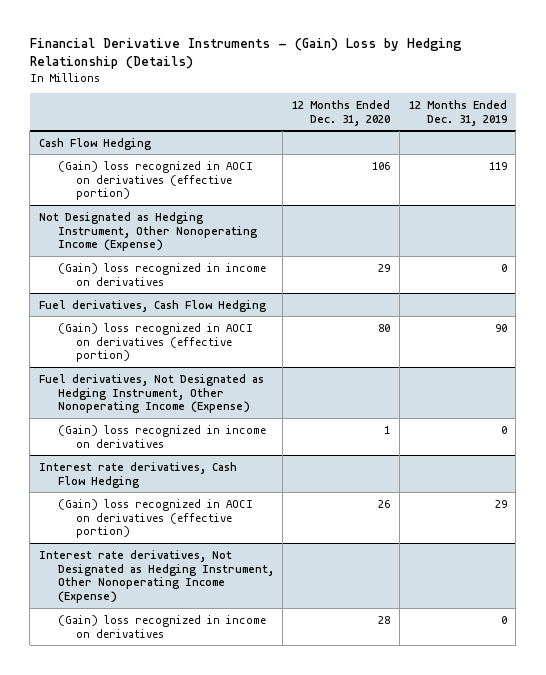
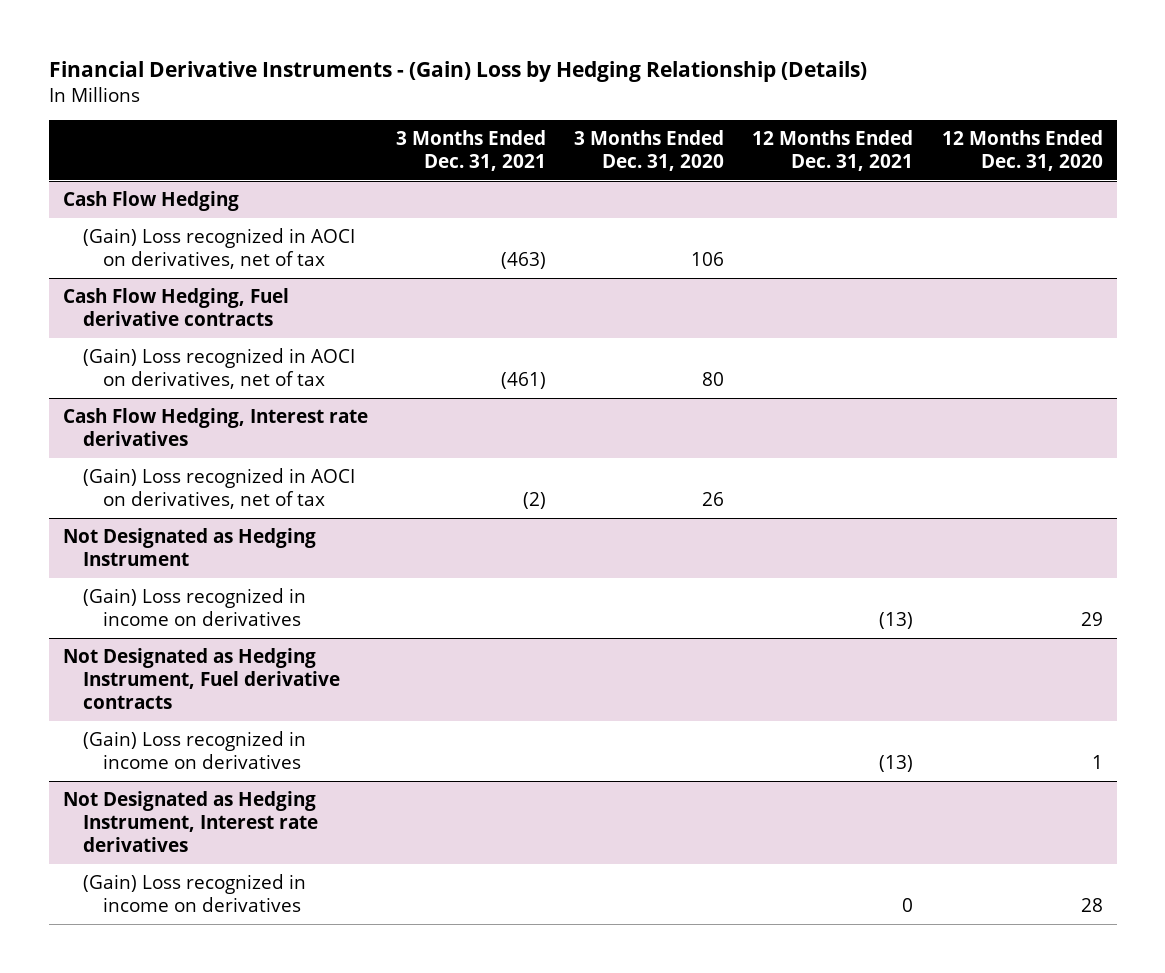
- | 12 Months Ended Dec. 31, 2020 | 12 Months Ended Dec. 31, 2019
+ | 3 Months Ended Dec. 31, 2021 | 3 Months Ended Dec. 31, 2020 | 12 Months Ended Dec. 31, 2021 | 12 Months Ended Dec. 31, 2020
@ Cash Flow Hedging
- (Gain) loss recognized in AOCI on derivatives (effective portion) | 106 | 119
- Not Designated as Hedging Instrument, Other Nonoperating Income (Expense)
- (Gain) loss recognized in income on derivatives | 29 | 0
- Fuel derivatives, Cash Flow Hedging
- (Gain) loss recognized in AOCI on derivatives (effective portion) | 80 | 90
- Fuel derivatives, Not Designated as Hedging Instrument, Other Nonoperating Income (Expense)
- (Gain) loss recognized in income on derivatives | 1 | 0
- Interest rate derivatives, Cash Flow Hedging
- (Gain) loss recognized in AOCI on derivatives (effective portion) | 26 | 29
- Interest rate derivatives, Not Designated as Hedging Instrument, Other Nonoperating Income (Expense)
- (Gain) loss recognized in income on derivatives | 28 | 0
@ Cash Flow Hedging
+ (Gain) Loss recognized in AOCI on derivatives, net of tax | (463) | 106 | |
+ Cash Flow Hedging, Fuel derivative contracts
+ (Gain) Loss recognized in AOCI on derivatives, net of tax | (461) | 80 | |
+ Cash Flow Hedging, Interest rate derivatives
+ (Gain) Loss recognized in AOCI on derivatives, net of tax | (2) | 26 | |
+ Not Designated as Hedging Instrument
+ (Gain) Loss recognized in income on derivatives | | | (13) | 29
+ Not Designated as Hedging Instrument, Fuel derivative contracts
+ (Gain) Loss recognized in income on derivatives | | | (13) | 1
+ Not Designated as Hedging Instrument, Interest rate derivatives
+ (Gain) Loss recognized in income on derivatives | | | 0 | 28

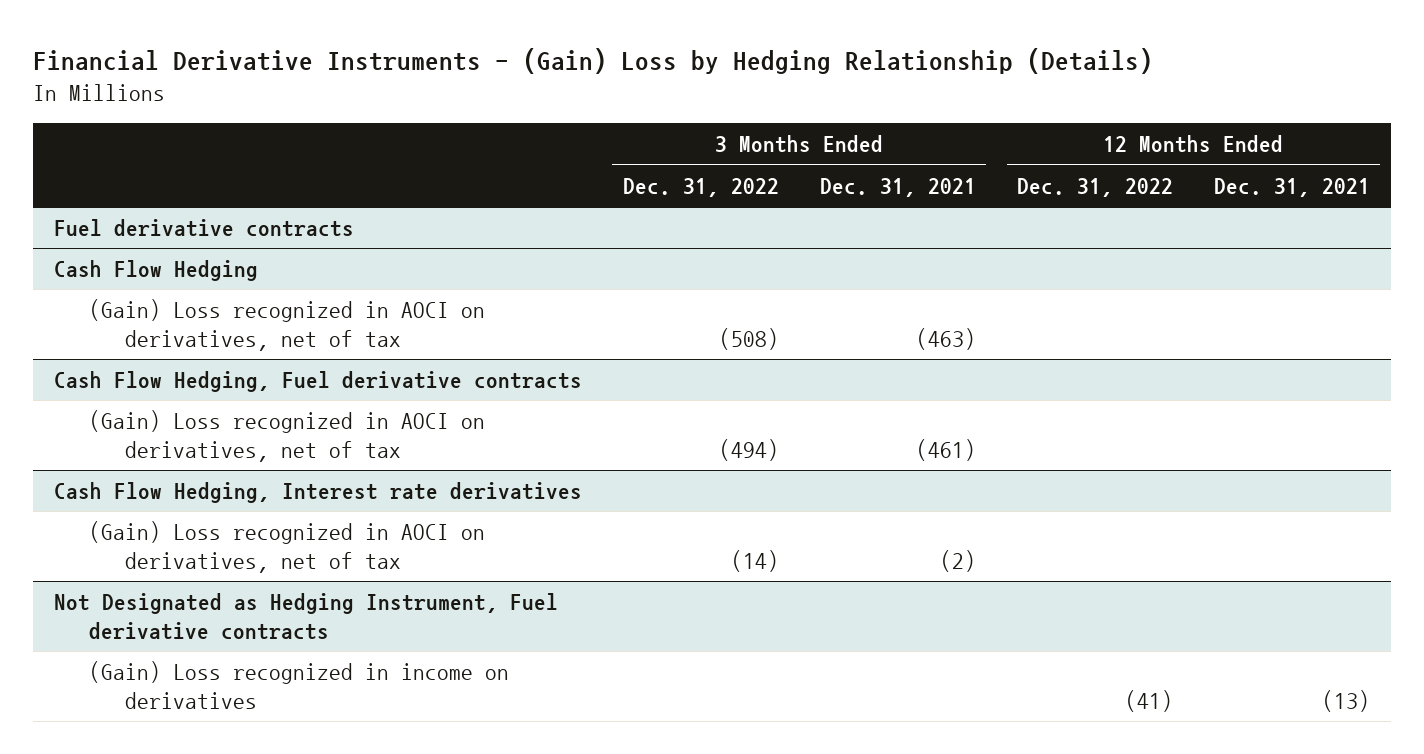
- | 3 Months Ended Dec. 31, 2021 | 3 Months Ended Dec. 31, 2020 | 12 Months Ended Dec. 31, 2021 | 12 Months Ended Dec. 31, 2020
+ | 3 Months Ended Dec. 31, 2022 | 3 Months Ended Dec. 31, 2021 | 12 Months Ended Dec. 31, 2022 | 12 Months Ended Dec. 31, 2021
+ Fuel derivative contracts
- Not Designated as Hedging Instrument
- (Gain) Loss recognized in income on derivatives | | | (13) | 29
- Not Designated as Hedging Instrument, Interest rate derivatives
- (Gain) Loss recognized in income on derivatives | | | 0 | 28

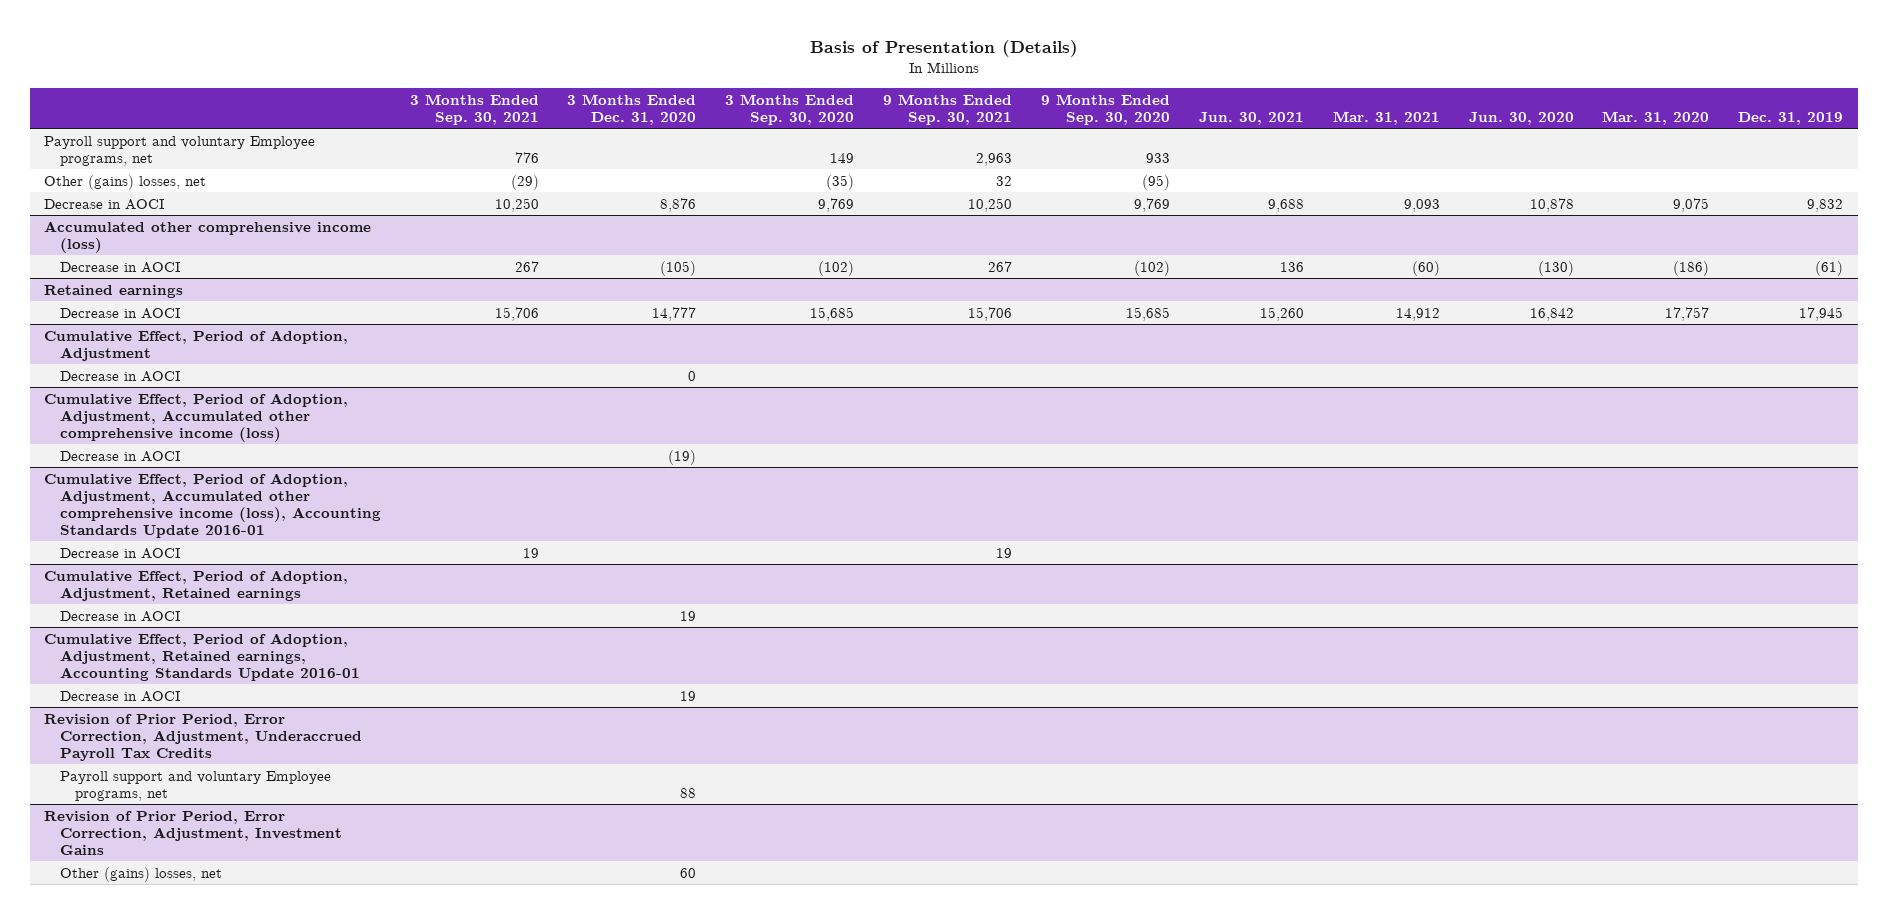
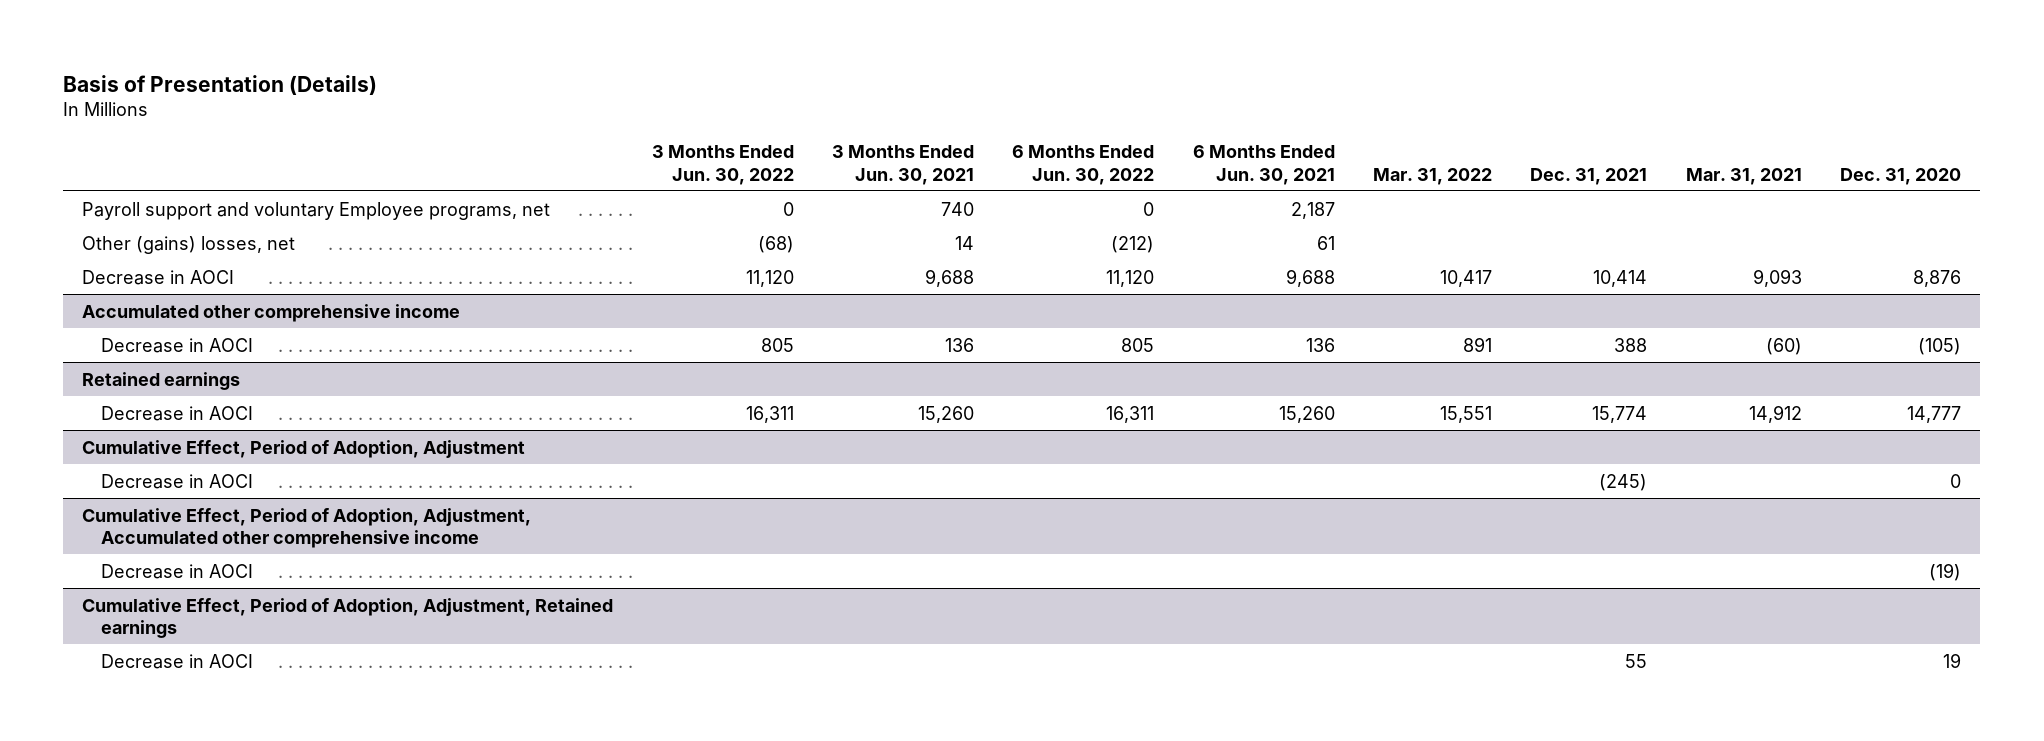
- | 3 Months Ended Sep. 30, 2021 | 3 Months Ended Dec. 31, 2020 | 3 Months Ended Sep. 30, 2020 | 9 Months Ended Sep. 30, 2021 | 9 Months Ended Sep. 30, 2020 | Jun. 30, 2021 | Mar. 31, 2021 | Jun. 30, 2020 | Mar. 31, 2020 | Dec. 31, 2019
+ | 3 Months Ended Jun. 30, 2022 | 3 Months Ended Jun. 30, 2021 | 6 Months Ended Jun. 30, 2022 | 6 Months Ended Jun. 30, 2021 | Mar. 31, 2022 | Dec. 31, 2021 | Mar. 31, 2021 | Dec. 31, 2020
- Accumulated other comprehensive income (loss)
+ Accumulated other comprehensive income
- Cumulative Effect, Period of Adoption, Adjustment, Accumulated other comprehensive income (loss)
+ Cumulative Effect, Period of Adoption, Adjustment, Accumulated other comprehensive income
- Cumulative Effect, Period of Adoption, Adjustment, Accumulated other comprehensive income (loss), Accounting Standards Update 2016-01
- Decrease in AOCI | 19 | | | 19 | | | | | |
- Cumulative Effect, Period of Adoption, Adjustment, Retained earnings, Accounting Standards Update 2016-01
- Decrease in AOCI | | 19 | | | | | | | |
- Revision of Prior Period, Error Correction, Adjustment, Underaccrued Payroll Tax Credits
- Payroll support and voluntary Employee programs, net | | 88 | | | | | | | |
- Revision of Prior Period, Error Correction, Adjustment, Investment Gains
- Other (gains) losses, net | | 60 | | | | | | | |

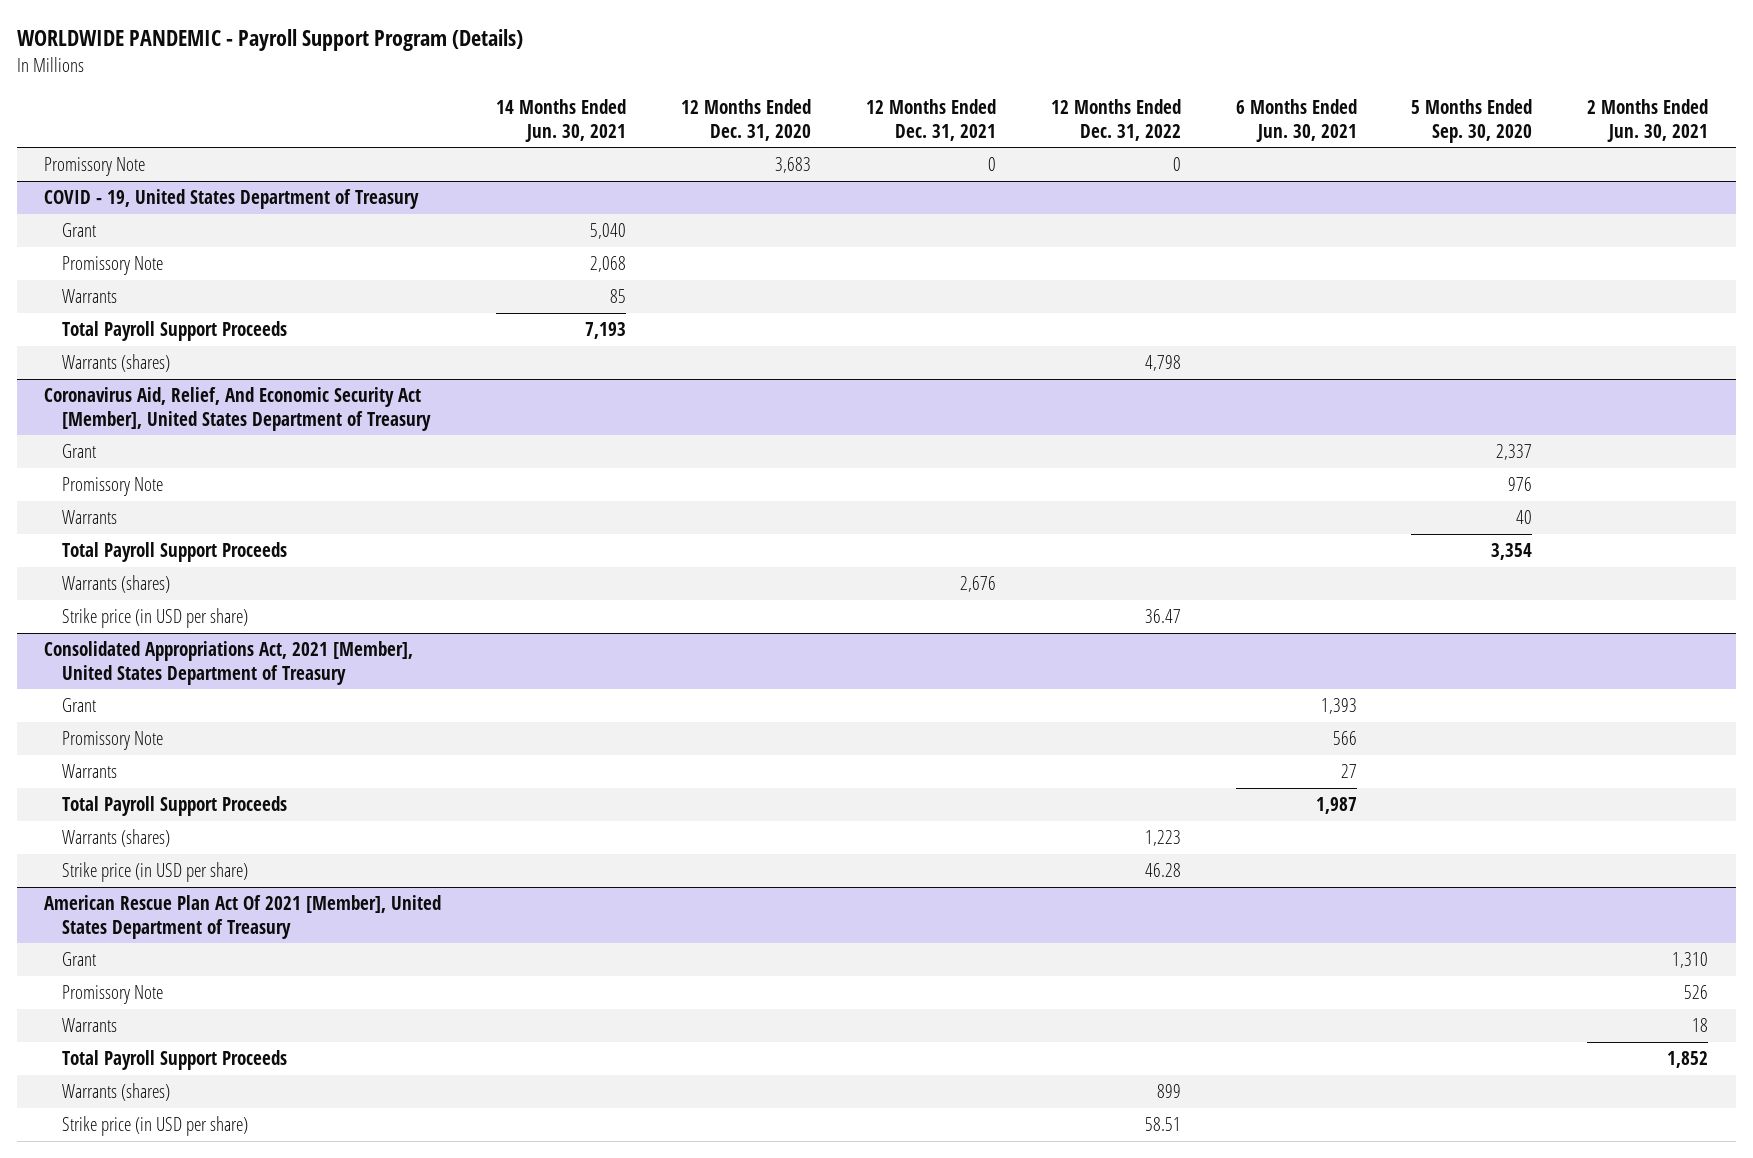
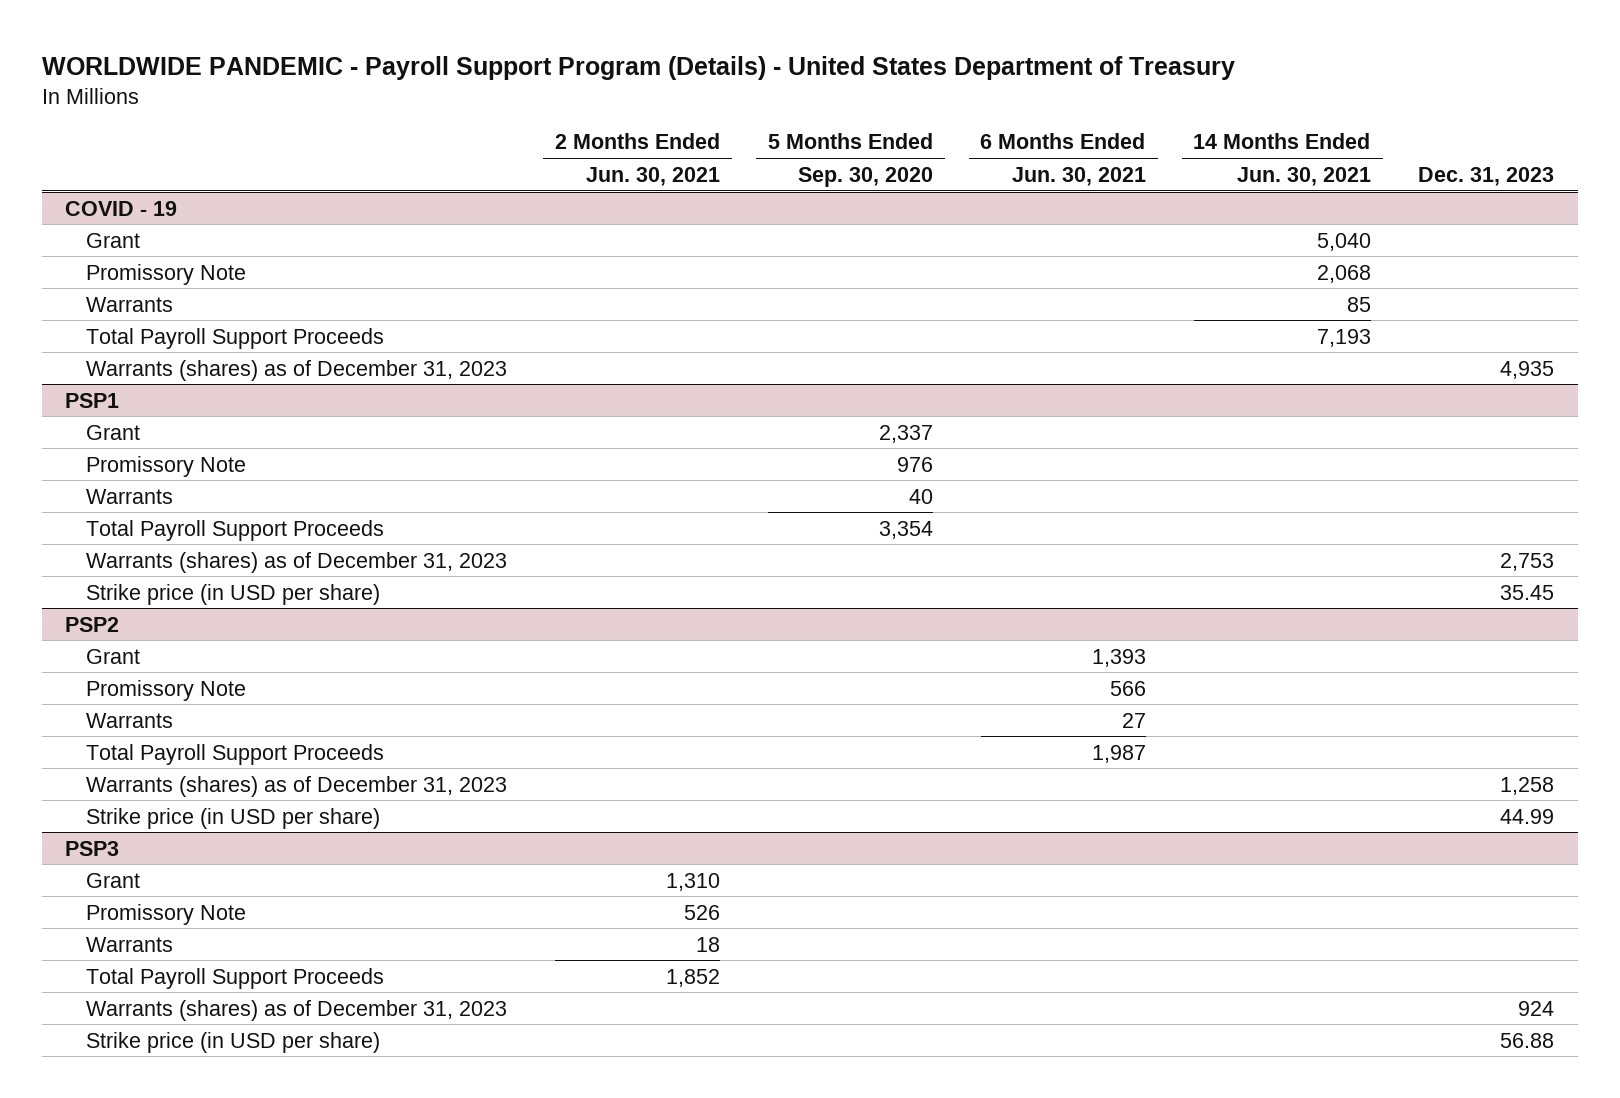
- WORLDWIDE PANDEMIC - Payroll Support Program (Details)
+ WORLDWIDE PANDEMIC - Payroll Support Program (Details) - United States Department of Treasury
- | 14 Months Ended Jun. 30, 2021 | 12 Months Ended Dec. 31, 2020 | 12 Months Ended Dec. 31, 2021 | 12 Months Ended Dec. 31, 2022 | 6 Months Ended Jun. 30, 2021 | 5 Months Ended Sep. 30, 2020 | 2 Months Ended Jun. 30, 2021
+ | 2 Months Ended Jun. 30, 2021 | 5 Months Ended Sep. 30, 2020 | 6 Months Ended Jun. 30, 2021 | 14 Months Ended Jun. 30, 2021 | Dec. 31, 2023
- Promissory Note | | 3,683 | 0 | 0 | | |
- COVID - 19, United States Department of Treasury
+ COVID - 19
- Warrants (shares) | | | | 4,798 | | |
- Coronavirus Aid, Relief, And Economic Security Act [Member], United States Department of Treasury
+ Warrants (shares) as of December 31, 2023 | | | | | 4,935
+ PSP1
- Warrants (shares) | | | 2,676 | | | |
+ Warrants (shares) as of December 31, 2023 | | | | | 2,753
- Consolidated Appropriations Act, 2021 [Member], United States Department of Treasury
+ PSP2
- Warrants (shares) | | | | 1,223 | | |
+ Warrants (shares) as of December 31, 2023 | | | | | 1,258
- American Rescue Plan Act Of 2021 [Member], United States Department of Treasury
+ PSP3
- Warrants (shares) | | | | 899 | | |
+ Warrants (shares) as of December 31, 2023 | | | | | 924

